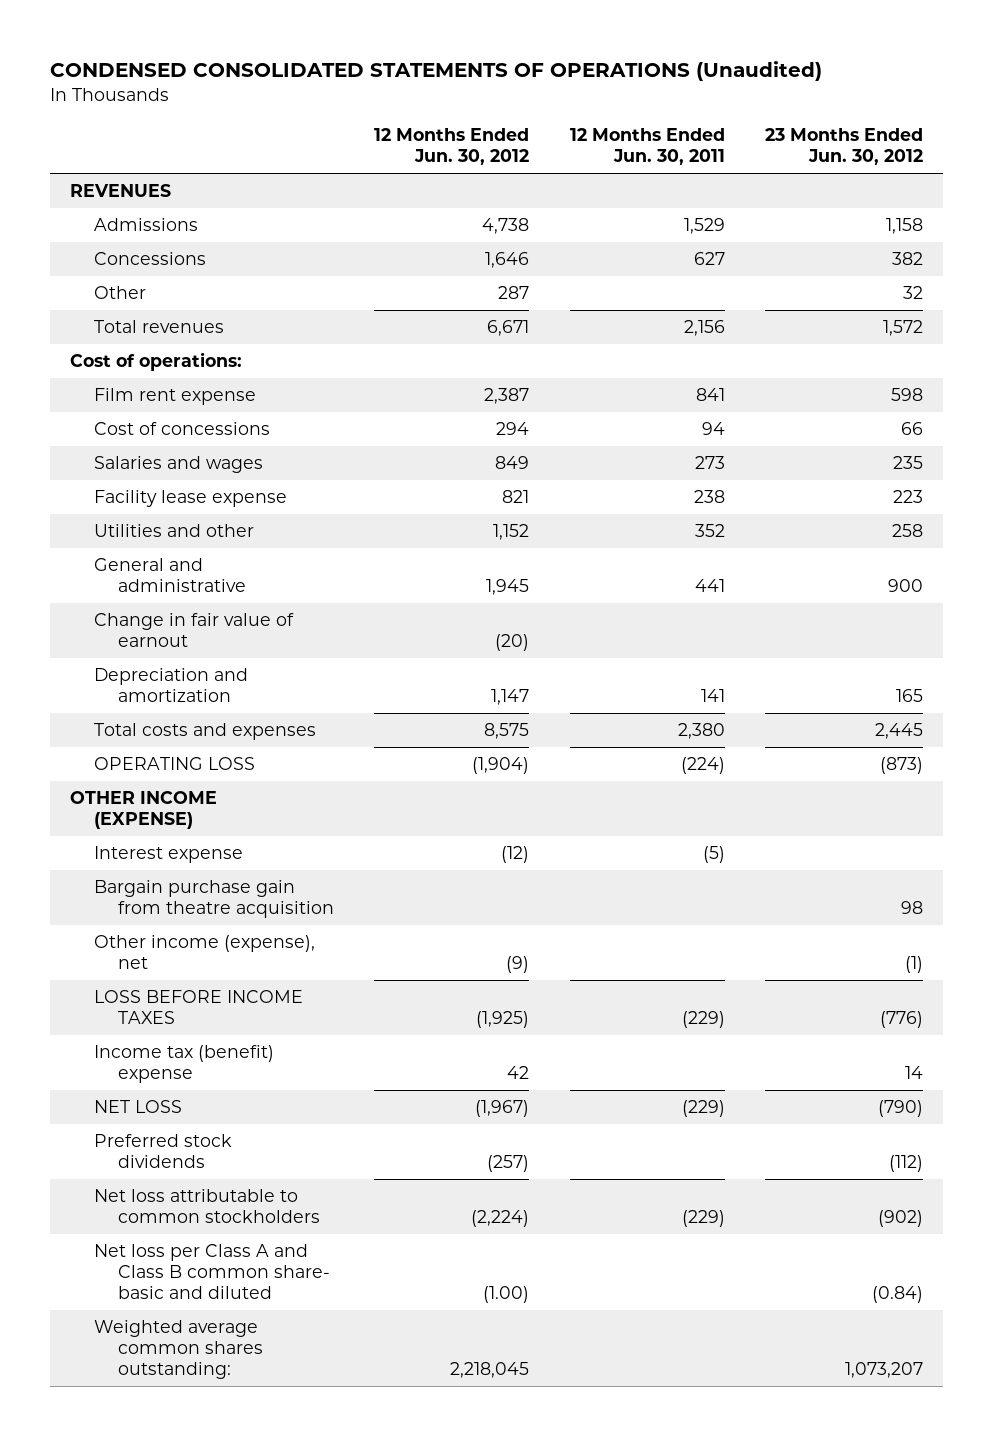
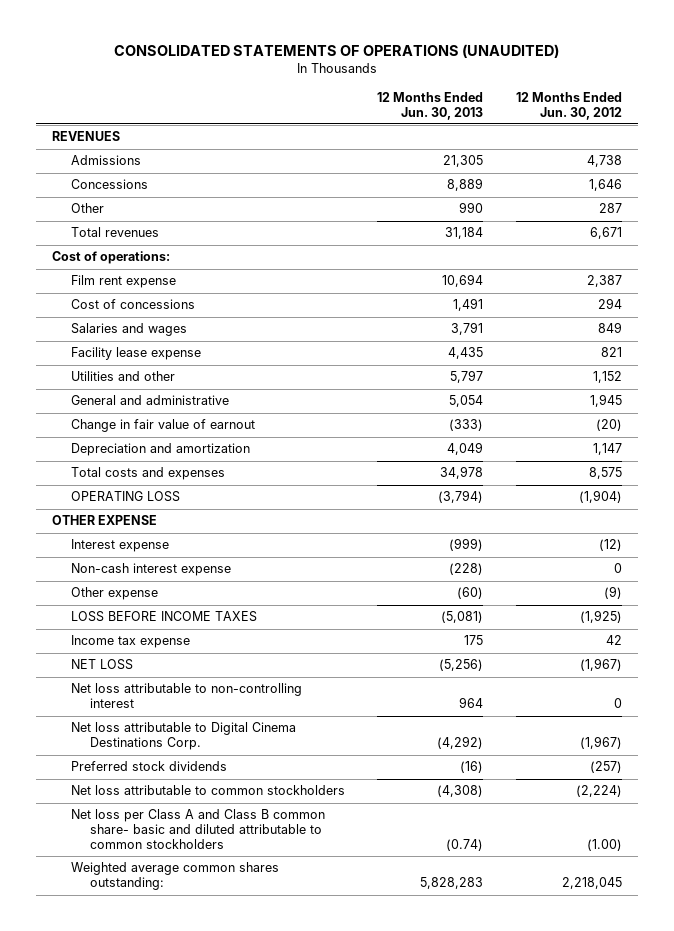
- CONDENSED CONSOLIDATED STATEMENTS OF OPERATIONS (Unaudited)
+ CONSOLIDATED STATEMENTS OF OPERATIONS (UNAUDITED)
- | 12 Months Ended Jun. 30, 2012 | 12 Months Ended Jun. 30, 2011 | 23 Months Ended Jun. 30, 2012
+ | 12 Months Ended Jun. 30, 2013 | 12 Months Ended Jun. 30, 2012
- OTHER INCOME (EXPENSE)
+ OTHER EXPENSE
- Bargain purchase gain from theatre acquisition | | | 98
- Other income (expense), net | (9) | | (1)
+ Non-cash interest expense | (228) | 0
+ Other expense | (60) | (9)
- Income tax (benefit) expense | 42 | | 14
+ Income tax expense | 175 | 42
+ Net loss attributable to non-controlling interest | 964 | 0
+ Net loss attributable to Digital Cinema Destinations Corp. | (4,292) | (1,967)
- Net loss per Class A and Class B common share- basic and diluted | (1.00) | | (0.84)
+ Net loss per Class A and Class B common share- basic and diluted attributable to common stockholders | (0.74) | (1.00)

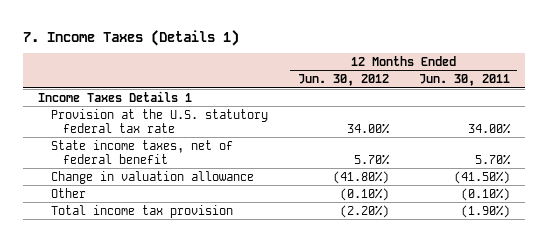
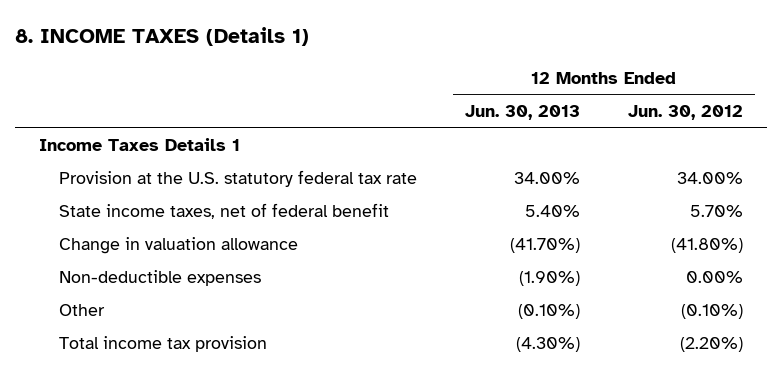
- 7. Income Taxes (Details 1)
+ 8. INCOME TAXES (Details 1)
- | 12 Months Ended Jun. 30, 2012 | 12 Months Ended Jun. 30, 2011
+ | 12 Months Ended Jun. 30, 2013 | 12 Months Ended Jun. 30, 2012
+ Non-deductible expenses | (1.90%) | 0.00%

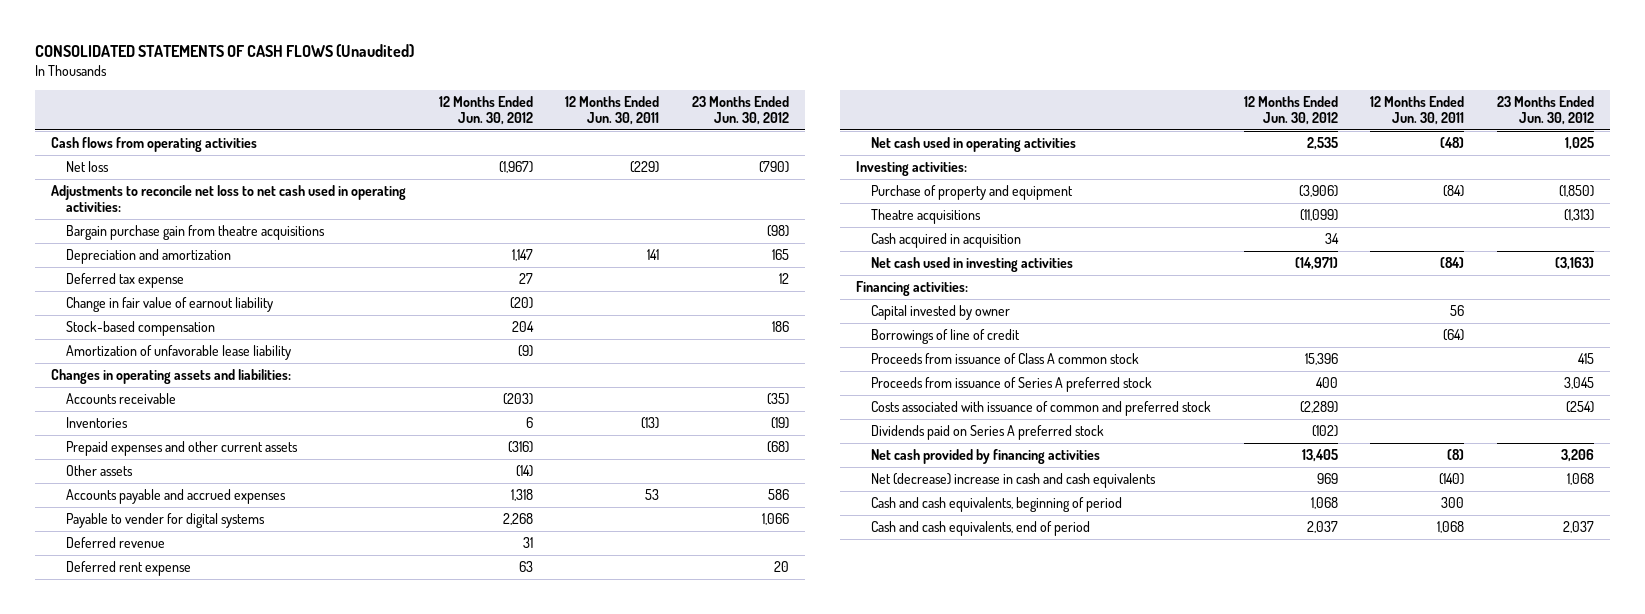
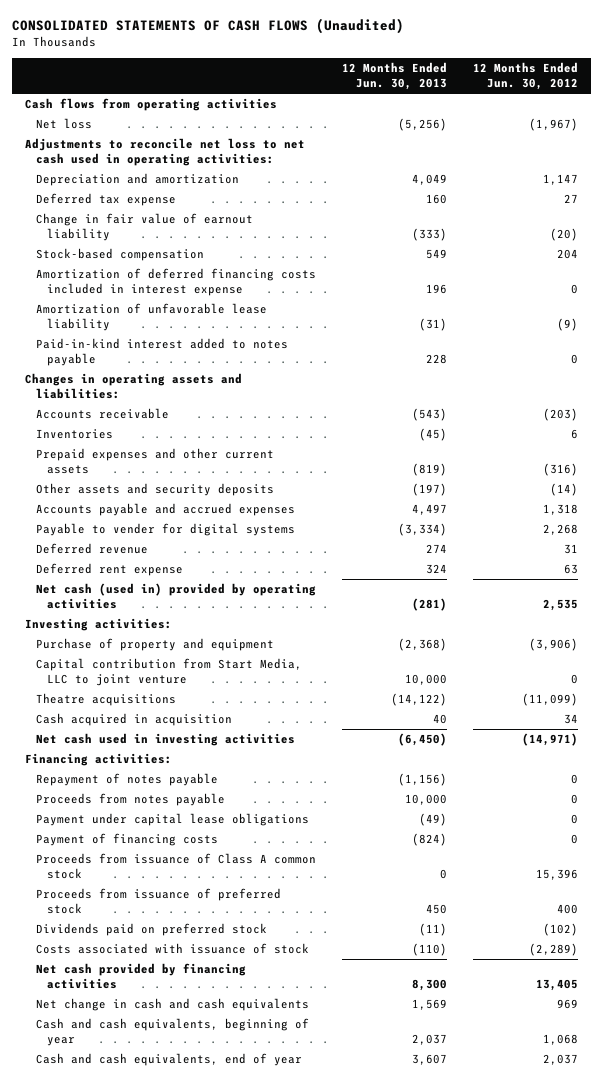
- | 12 Months Ended Jun. 30, 2012 | 12 Months Ended Jun. 30, 2011 | 23 Months Ended Jun. 30, 2012
+ | 12 Months Ended Jun. 30, 2013 | 12 Months Ended Jun. 30, 2012
- Bargain purchase gain from theatre acquisitions | | | (98)
+ Amortization of deferred financing costs included in interest expense | 196 | 0
+ Paid-in-kind interest added to notes payable | 228 | 0
- Other assets | (14) | |
+ Other assets and security deposits | (197) | (14)
- Net cash used in operating activities | 2,535 | (48) | 1,025
+ Net cash (used in) provided by operating activities | (281) | 2,535
+ Capital contribution from Start Media, LLC to joint venture | 10,000 | 0
- Capital invested by owner | | 56 |
- Borrowings of line of credit | | (64) |
+ Repayment of notes payable | (1,156) | 0
+ Proceeds from notes payable | 10,000 | 0
+ Payment under capital lease obligations | (49) | 0
+ Payment of financing costs | (824) | 0
- Proceeds from issuance of Series A preferred stock | 400 | | 3,045
- Costs associated with issuance of common and preferred stock | (2,289) | | (254)
- Dividends paid on Series A preferred stock | (102) | |
+ Proceeds from issuance of preferred stock | 450 | 400
+ Dividends paid on preferred stock | (11) | (102)
+ Costs associated with issuance of stock | (110) | (2,289)
- Net (decrease) increase in cash and cash equivalents | 969 | (140) | 1,068
- Cash and cash equivalents, beginning of period | 1,068 | 300 |
- Cash and cash equivalents, end of period | 2,037 | 1,068 | 2,037
+ Net change in cash and cash equivalents | 1,569 | 969
+ Cash and cash equivalents, beginning of year | 2,037 | 1,068
+ Cash and cash equivalents, end of year | 3,607 | 2,037

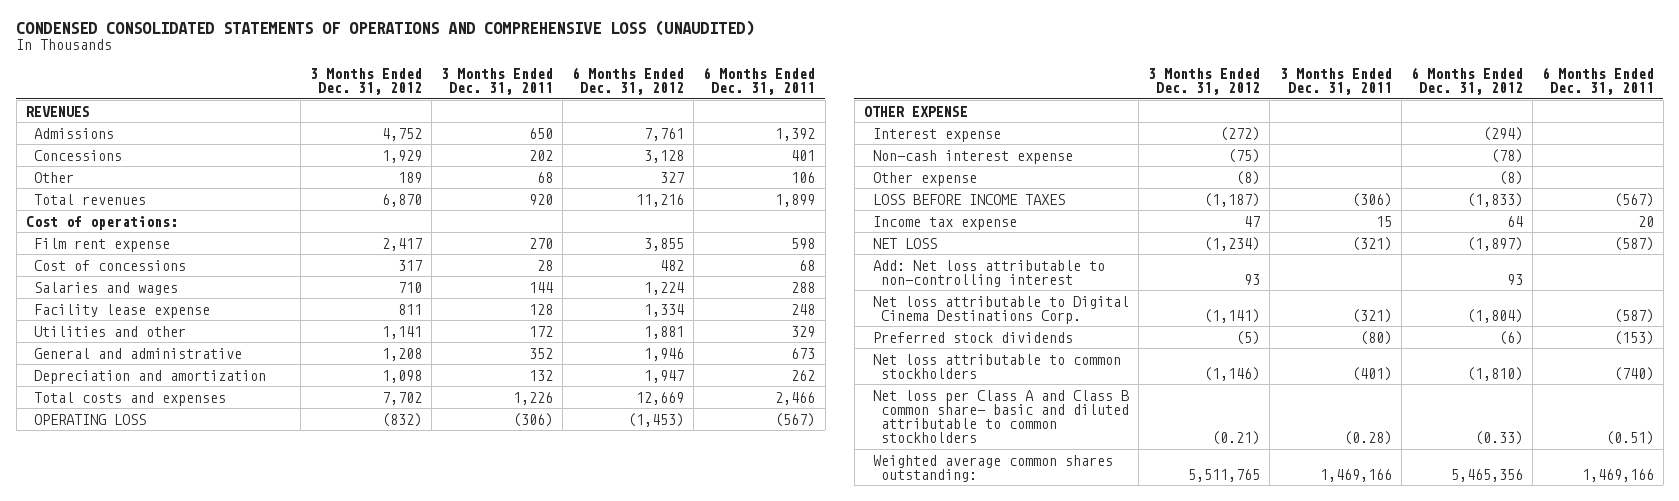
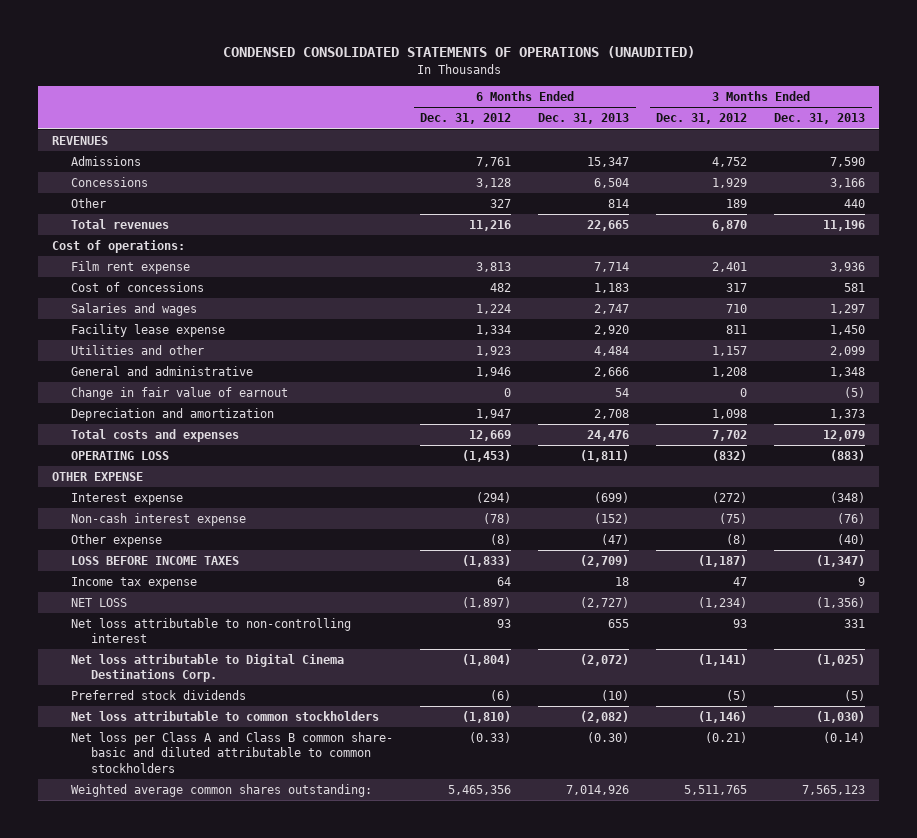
- CONDENSED CONSOLIDATED STATEMENTS OF OPERATIONS AND COMPREHENSIVE LOSS (UNAUDITED)
+ CONDENSED CONSOLIDATED STATEMENTS OF OPERATIONS (UNAUDITED)
- | 3 Months Ended Dec. 31, 2012 | 3 Months Ended Dec. 31, 2011 | 6 Months Ended Dec. 31, 2012 | 6 Months Ended Dec. 31, 2011
+ | 6 Months Ended Dec. 31, 2012 | 6 Months Ended Dec. 31, 2013 | 3 Months Ended Dec. 31, 2012 | 3 Months Ended Dec. 31, 2013
- Film rent expense | 2,417 | 270 | 3,855 | 598
+ Film rent expense | 3,813 | 7,714 | 2,401 | 3,936
- Utilities and other | 1,141 | 172 | 1,881 | 329
+ Utilities and other | 1,923 | 4,484 | 1,157 | 2,099
+ Change in fair value of earnout | 0 | 54 | 0 | (5)
- Add: Net loss attributable to non-controlling interest | 93 | | 93 |
+ Net loss attributable to non-controlling interest | 93 | 655 | 93 | 331

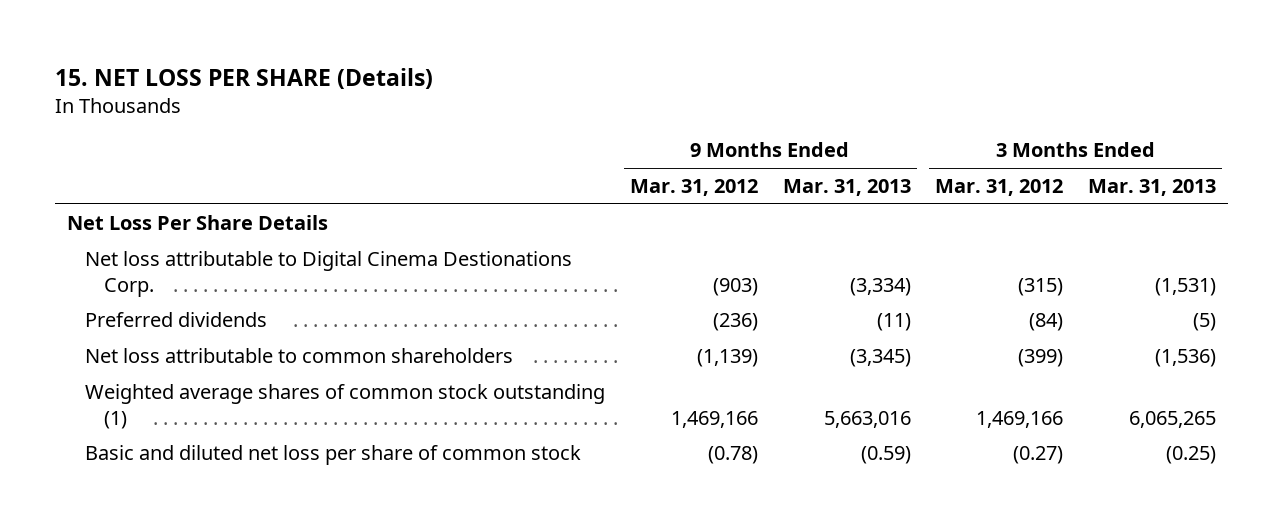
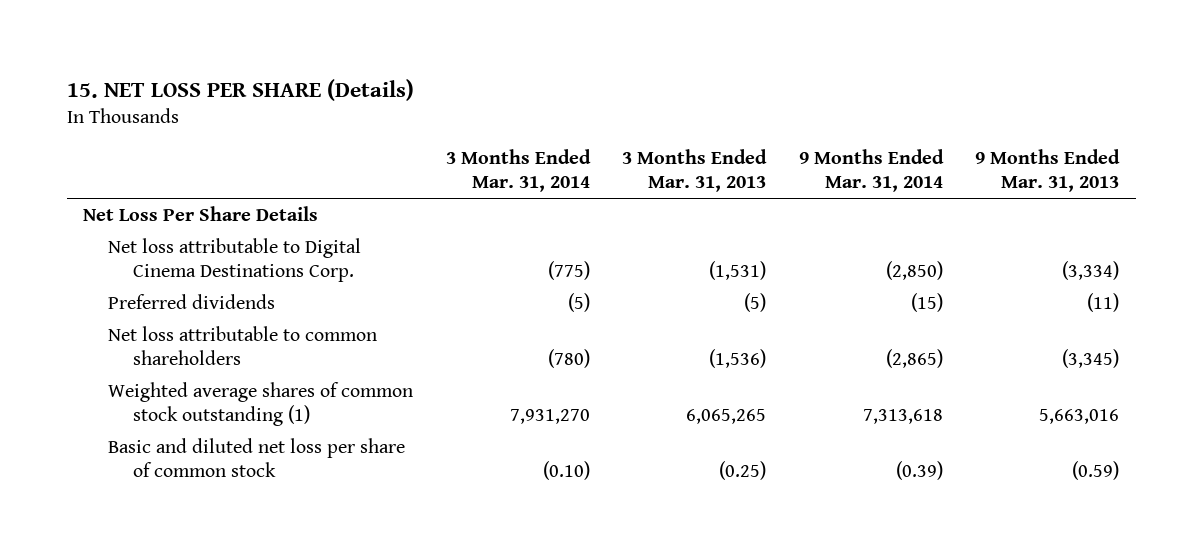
- | 9 Months Ended Mar. 31, 2012 | 9 Months Ended Mar. 31, 2013 | 3 Months Ended Mar. 31, 2012 | 3 Months Ended Mar. 31, 2013
+ | 3 Months Ended Mar. 31, 2014 | 3 Months Ended Mar. 31, 2013 | 9 Months Ended Mar. 31, 2014 | 9 Months Ended Mar. 31, 2013
- Net loss attributable to Digital Cinema Destionations Corp. | (903) | (3,334) | (315) | (1,531)
+ Net loss attributable to Digital Cinema Destinations Corp. | (775) | (1,531) | (2,850) | (3,334)

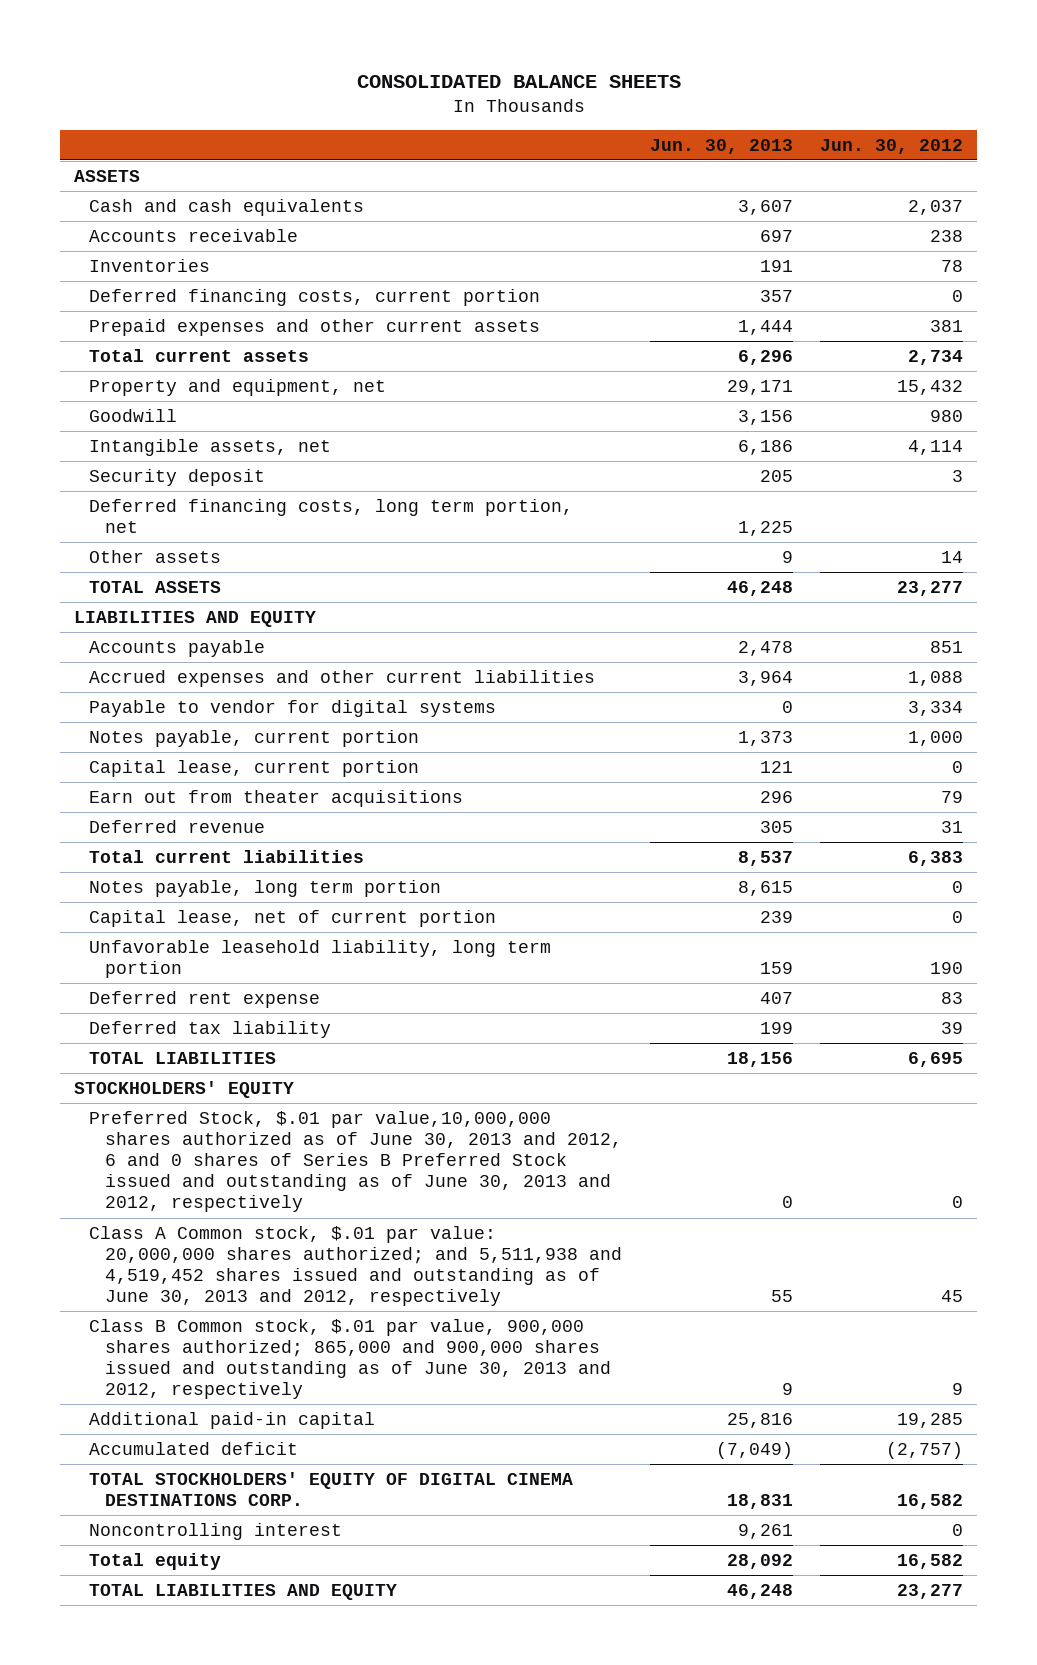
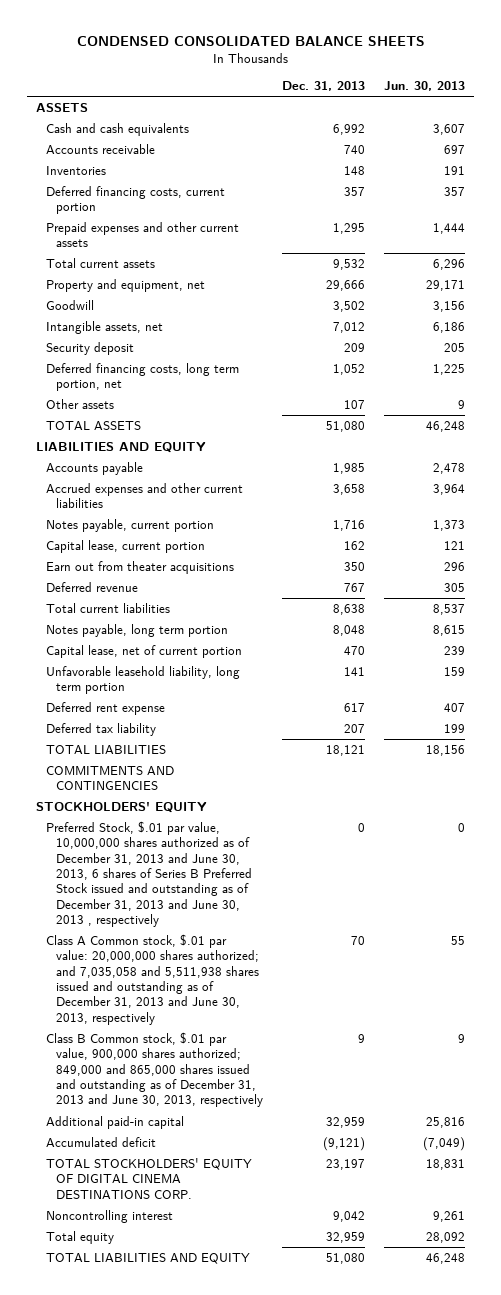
- CONSOLIDATED BALANCE SHEETS
+ CONDENSED CONSOLIDATED BALANCE SHEETS
- | Jun. 30, 2013 | Jun. 30, 2012
+ | Dec. 31, 2013 | Jun. 30, 2013
- Payable to vendor for digital systems | 0 | 3,334
+ COMMITMENTS AND CONTINGENCIES
- Preferred Stock, $.01 par value,10,000,000 shares authorized as of June 30, 2013 and 2012, 6 and 0 shares of Series B Preferred Stock issued and outstanding as of June 30, 2013 and 2012, respectively | 0 | 0
- Class A Common stock, $.01 par value: 20,000,000 shares authorized; and 5,511,938 and 4,519,452 shares issued and outstanding as of June 30, 2013 and 2012, respectively | 55 | 45
- Class B Common stock, $.01 par value, 900,000 shares authorized; 865,000 and 900,000 shares issued and outstanding as of June 30, 2013 and 2012, respectively | 9 | 9
+ Preferred Stock, $.01 par value, 10,000,000 shares authorized as of December 31, 2013 and June 30, 2013, 6 shares of Series B Preferred Stock issued and outstanding as of December 31, 2013 and June 30, 2013 , respectively | 0 | 0
+ Class A Common stock, $.01 par value: 20,000,000 shares authorized; and 7,035,058 and 5,511,938 shares issued and outstanding as of December 31, 2013 and June 30, 2013, respectively | 70 | 55
+ Class B Common stock, $.01 par value, 900,000 shares authorized; 849,000 and 865,000 shares issued and outstanding as of December 31, 2013 and June 30, 2013, respectively | 9 | 9

